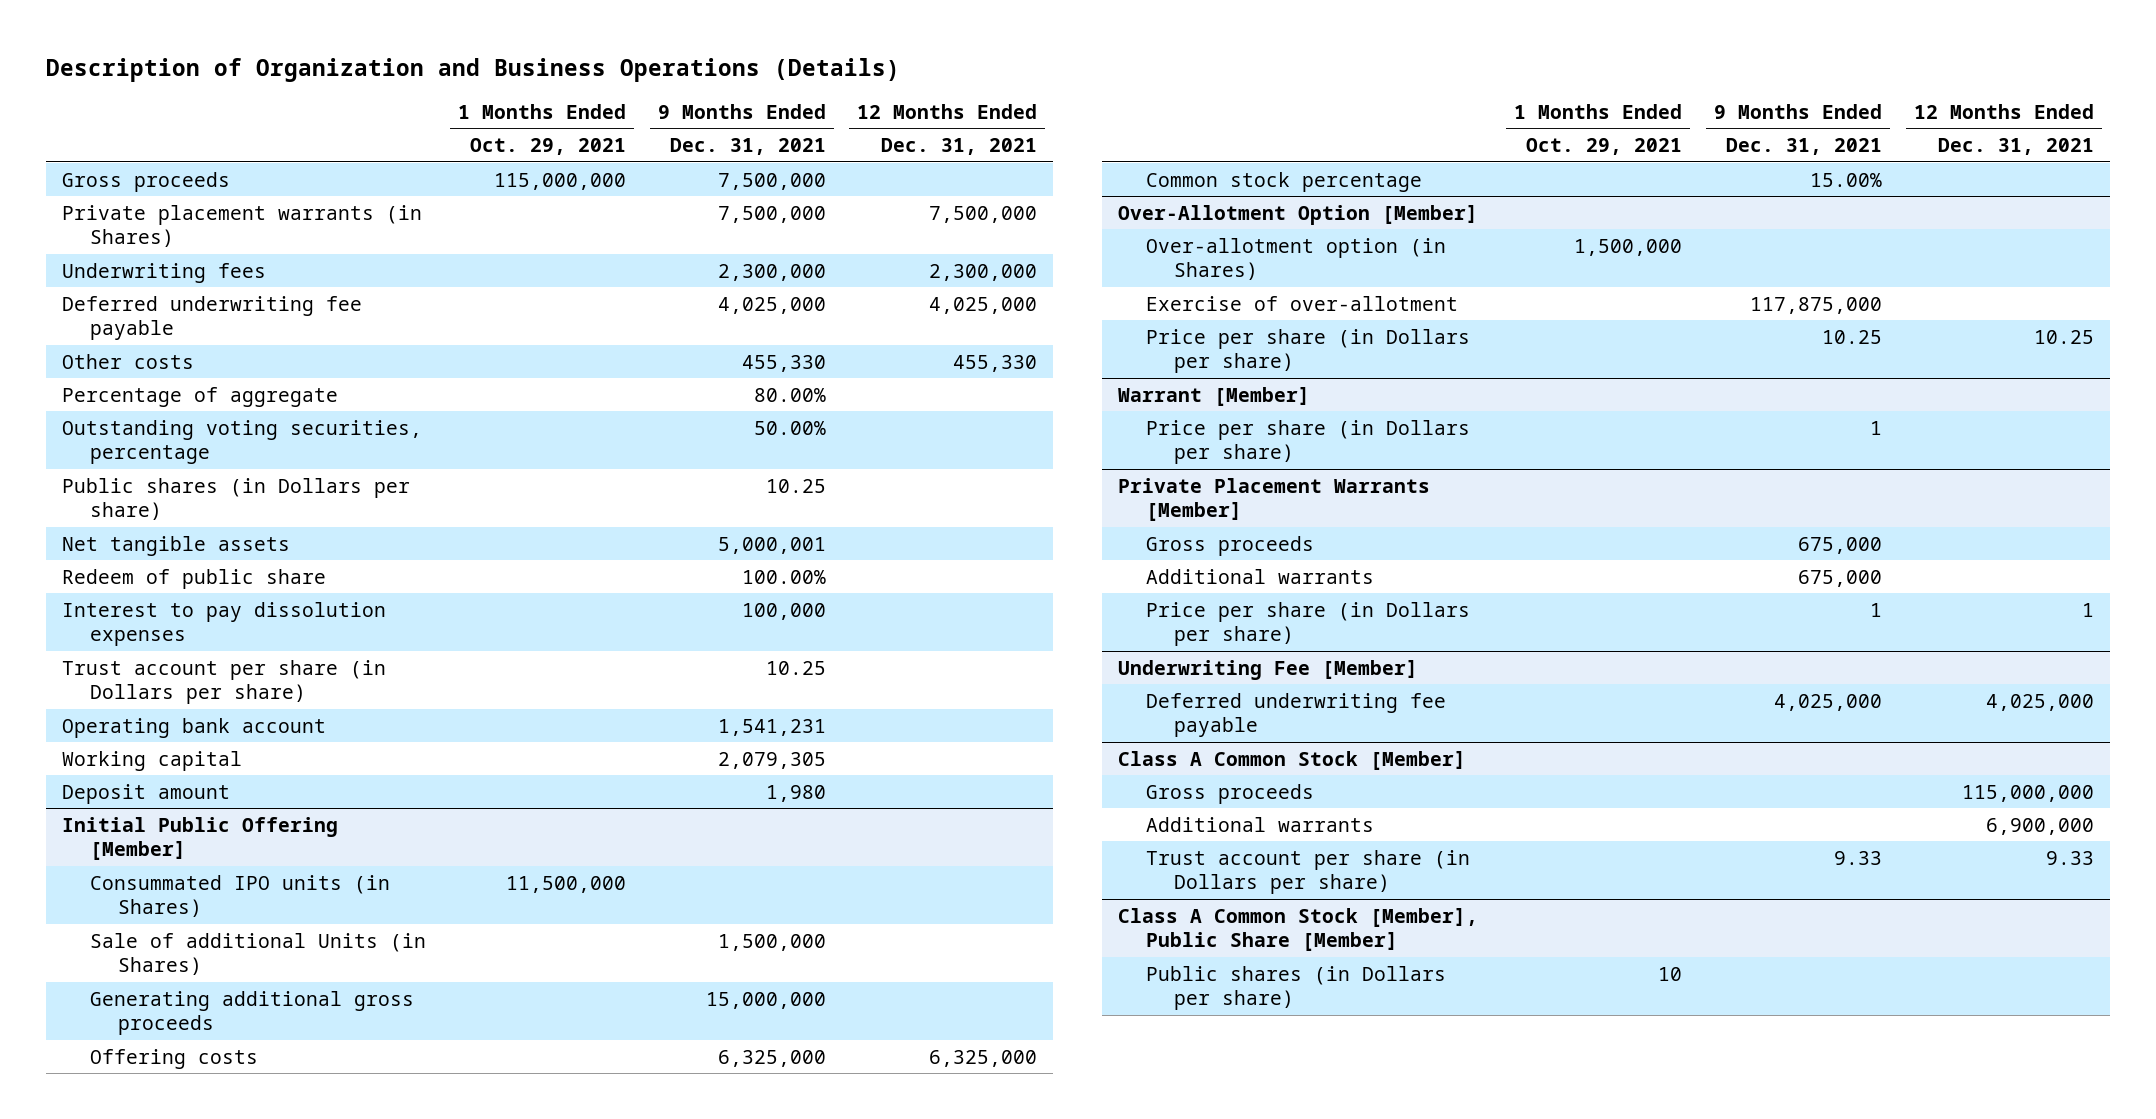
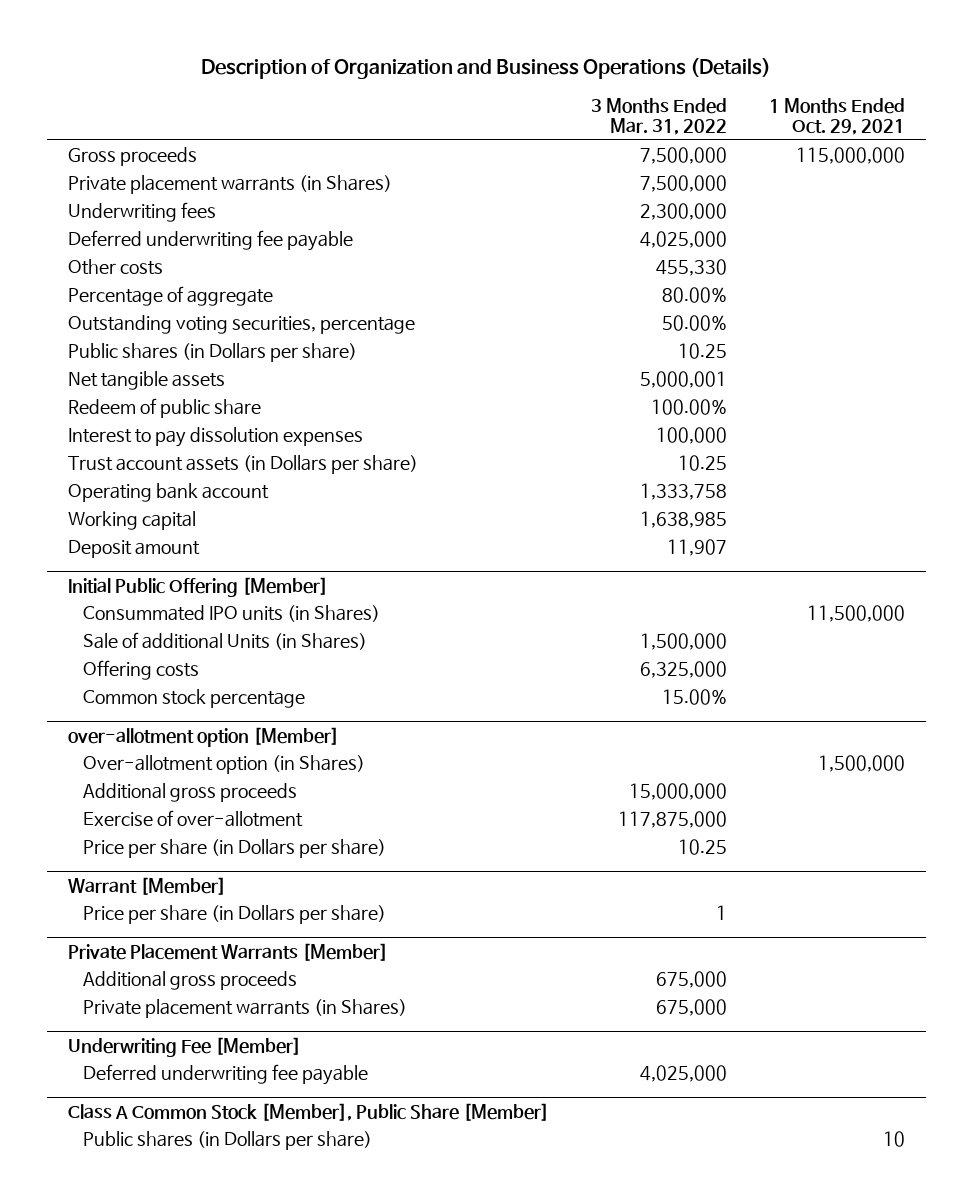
- | 1 Months Ended Oct. 29, 2021 | 9 Months Ended Dec. 31, 2021 | 12 Months Ended Dec. 31, 2021
+ | 3 Months Ended Mar. 31, 2022 | 1 Months Ended Oct. 29, 2021
- Trust account per share (in Dollars per share) | | 10.25 |
+ Trust account assets (in Dollars per share) | 10.25 |
@ Initial Public Offering [Member]
- Generating additional gross proceeds | | 15,000,000 |
- Over-Allotment Option [Member]
+ over-allotment option [Member]
+ Additional gross proceeds | 15,000,000 |
@ Private Placement Warrants [Member]
- Gross proceeds | | 675,000 |
- Additional warrants | | 675,000 |
- Price per share (in Dollars per share) | | 1 | 1
+ Additional gross proceeds | 675,000 |
+ Private placement warrants (in Shares) | 675,000 |
- Class A Common Stock [Member]
- Gross proceeds | | | 115,000,000
- Additional warrants | | | 6,900,000
- Trust account per share (in Dollars per share) | | 9.33 | 9.33

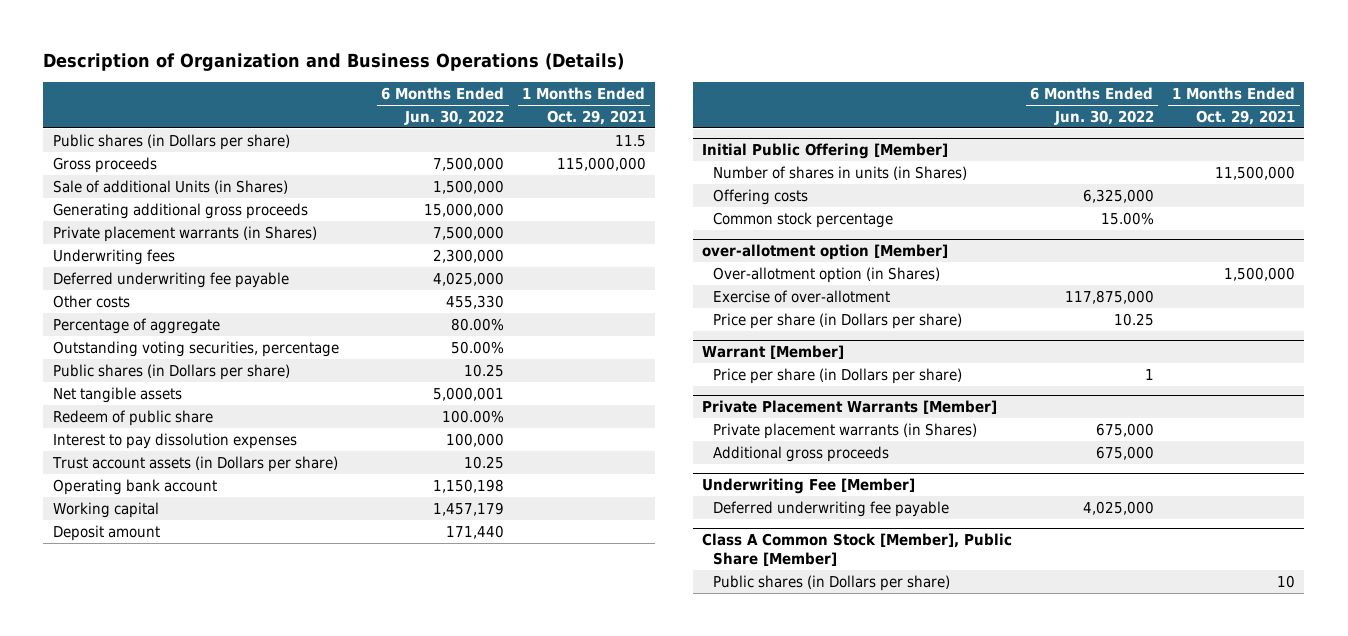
- | 3 Months Ended Mar. 31, 2022 | 1 Months Ended Oct. 29, 2021
+ | 6 Months Ended Jun. 30, 2022 | 1 Months Ended Oct. 29, 2021
+ Public shares (in Dollars per share) | | 11.5
+ Sale of additional Units (in Shares) | 1,500,000 |
+ Generating additional gross proceeds | 15,000,000 |
@ Initial Public Offering [Member]
- Consummated IPO units (in Shares) | | 11,500,000
- Sale of additional Units (in Shares) | 1,500,000 |
+ Number of shares in units (in Shares) | | 11,500,000
@ over-allotment option [Member]
- Additional gross proceeds | 15,000,000 |
@ Private Placement Warrants [Member]
moved down: Additional gross proceeds | 675,000 |

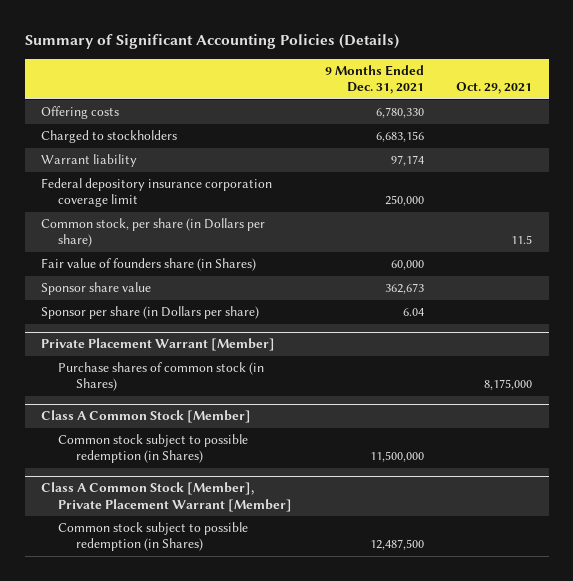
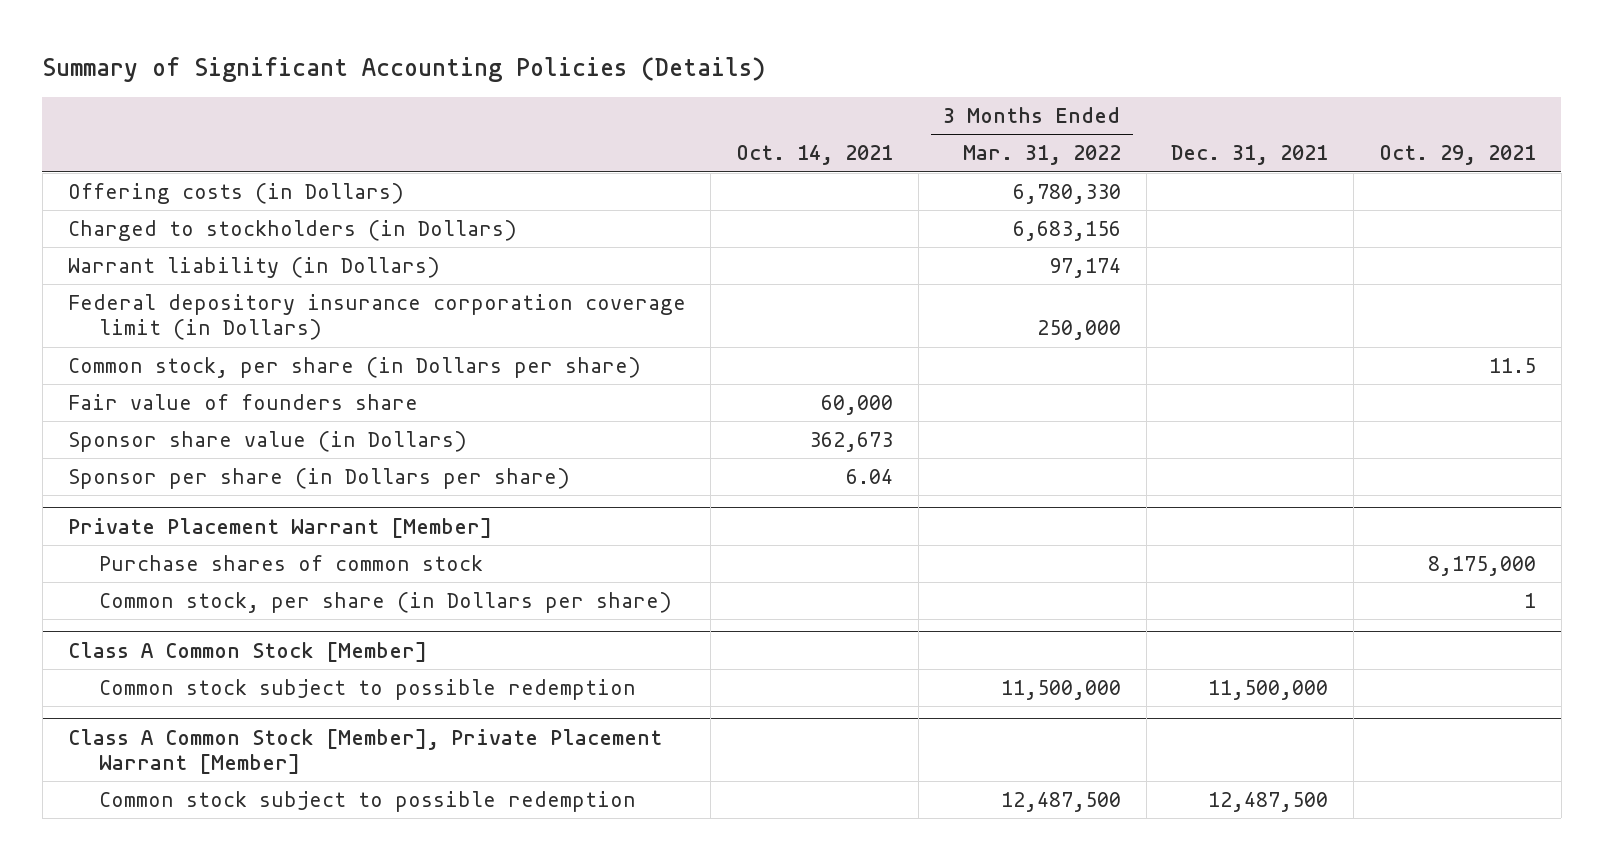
- | 9 Months Ended Dec. 31, 2021 | Oct. 29, 2021
+ | Oct. 14, 2021 | 3 Months Ended Mar. 31, 2022 | Dec. 31, 2021 | Oct. 29, 2021
- Offering costs | 6,780,330 |
- Charged to stockholders | 6,683,156 |
- Warrant liability | 97,174 |
- Federal depository insurance corporation coverage limit | 250,000 |
+ Offering costs (in Dollars) | | 6,780,330 | |
+ Charged to stockholders (in Dollars) | | 6,683,156 | |
+ Warrant liability (in Dollars) | | 97,174 | |
+ Federal depository insurance corporation coverage limit (in Dollars) | | 250,000 | |
- Fair value of founders share (in Shares) | 60,000 |
- Sponsor share value | 362,673 |
+ Fair value of founders share | 60,000 | | |
+ Sponsor share value (in Dollars) | 362,673 | | |
@ Private Placement Warrant [Member]
- Purchase shares of common stock (in Shares) | | 8,175,000
+ Purchase shares of common stock | | | | 8,175,000
+ Common stock, per share (in Dollars per share) | | | | 1
@ Class A Common Stock [Member]
- Common stock subject to possible redemption (in Shares) | 11,500,000 |
+ Common stock subject to possible redemption | | 11,500,000 | 11,500,000 |
@ Class A Common Stock [Member], Private Placement Warrant [Member]
- Common stock subject to possible redemption (in Shares) | 12,487,500 |
+ Common stock subject to possible redemption | | 12,487,500 | 12,487,500 |

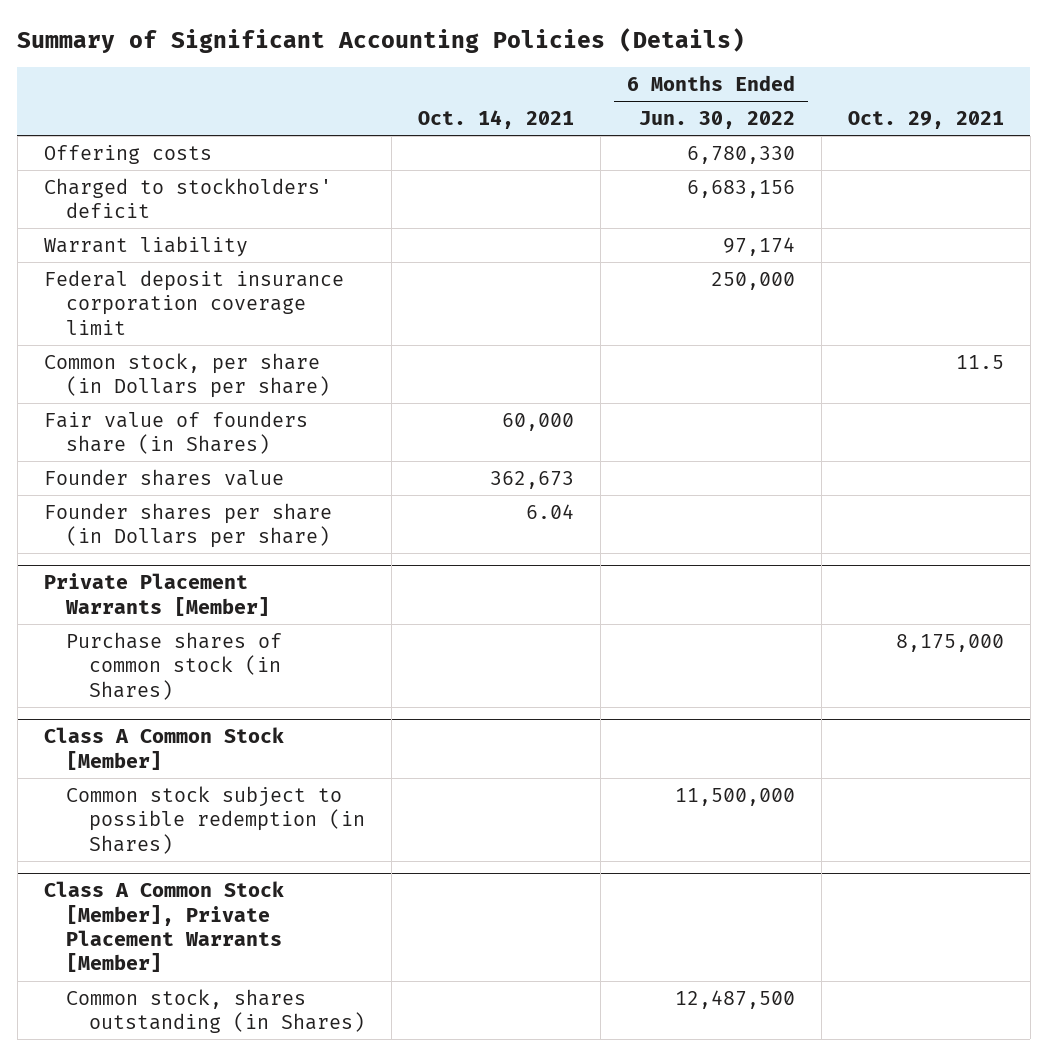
- | Oct. 14, 2021 | 3 Months Ended Mar. 31, 2022 | Dec. 31, 2021 | Oct. 29, 2021
+ | Oct. 14, 2021 | 6 Months Ended Jun. 30, 2022 | Oct. 29, 2021
- Offering costs (in Dollars) | | 6,780,330 | |
- Charged to stockholders (in Dollars) | | 6,683,156 | |
- Warrant liability (in Dollars) | | 97,174 | |
- Federal depository insurance corporation coverage limit (in Dollars) | | 250,000 | |
+ Offering costs | | 6,780,330 |
+ Charged to stockholders' deficit | | 6,683,156 |
+ Warrant liability | | 97,174 |
+ Federal deposit insurance corporation coverage limit | | 250,000 |
- Fair value of founders share | 60,000 | | |
- Sponsor share value (in Dollars) | 362,673 | | |
- Sponsor per share (in Dollars per share) | 6.04 | | |
- Private Placement Warrant [Member]
- Purchase shares of common stock | | | | 8,175,000
- Common stock, per share (in Dollars per share) | | | | 1
+ Fair value of founders share (in Shares) | 60,000 | |
+ Founder shares value | 362,673 | |
+ Founder shares per share (in Dollars per share) | 6.04 | |
+ Private Placement Warrants [Member]
+ Purchase shares of common stock (in Shares) | | | 8,175,000
@ Class A Common Stock [Member]
- Common stock subject to possible redemption | | 11,500,000 | 11,500,000 |
- Class A Common Stock [Member], Private Placement Warrant [Member]
- Common stock subject to possible redemption | | 12,487,500 | 12,487,500 |
@ Class A Common Stock [Member]
+ Common stock subject to possible redemption (in Shares) | | 11,500,000 |
+ Class A Common Stock [Member], Private Placement Warrants [Member]
+ Common stock, shares outstanding (in Shares) | | 12,487,500 |

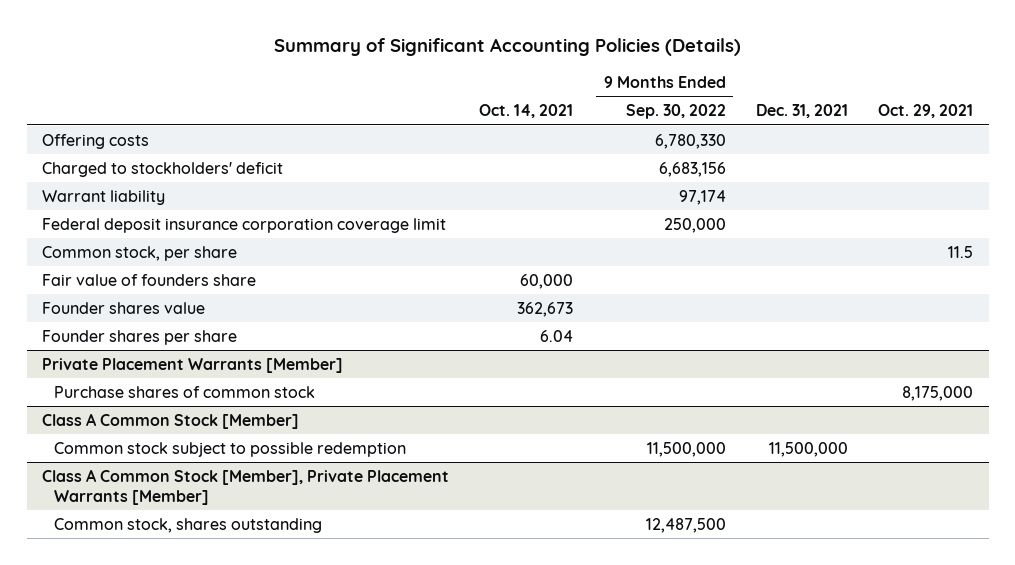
- | Oct. 14, 2021 | 6 Months Ended Jun. 30, 2022 | Oct. 29, 2021
+ | Oct. 14, 2021 | 9 Months Ended Sep. 30, 2022 | Dec. 31, 2021 | Oct. 29, 2021
- Common stock, per share (in Dollars per share) | | | 11.5
- Fair value of founders share (in Shares) | 60,000 | |
+ Common stock, per share | | | | 11.5
+ Fair value of founders share | 60,000 | | |
- Founder shares per share (in Dollars per share) | 6.04 | |
+ Founder shares per share | 6.04 | | |
@ Private Placement Warrants [Member]
- Purchase shares of common stock (in Shares) | | | 8,175,000
+ Purchase shares of common stock | | | | 8,175,000
@ Class A Common Stock [Member]
- Common stock subject to possible redemption (in Shares) | | 11,500,000 |
+ Common stock subject to possible redemption | | 11,500,000 | 11,500,000 |
@ Class A Common Stock [Member], Private Placement Warrants [Member]
- Common stock, shares outstanding (in Shares) | | 12,487,500 |
+ Common stock, shares outstanding | | 12,487,500 | |

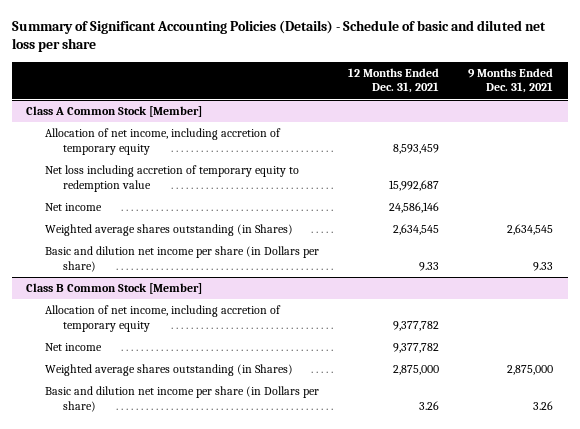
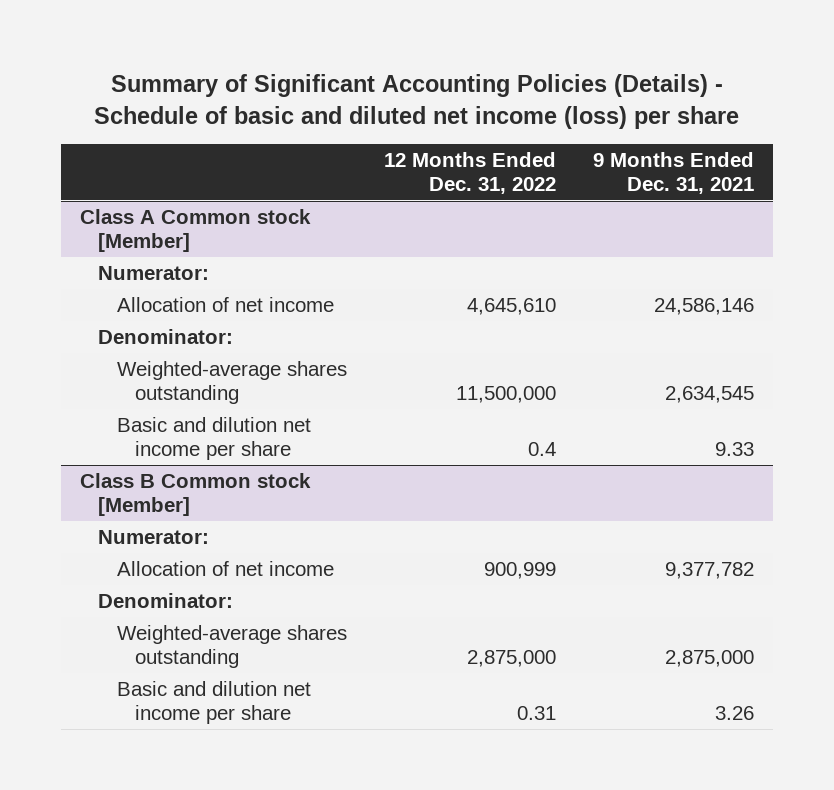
- Summary of Significant Accounting Policies (Details) - Schedule of basic and diluted net loss per share
+ Summary of Significant Accounting Policies (Details) - Schedule of basic and diluted net income (loss) per share
- | 12 Months Ended Dec. 31, 2021 | 9 Months Ended Dec. 31, 2021
+ | 12 Months Ended Dec. 31, 2022 | 9 Months Ended Dec. 31, 2021
- Class A Common Stock [Member]
- Allocation of net income, including accretion of temporary equity | 8,593,459 |
- Net loss including accretion of temporary equity to redemption value | 15,992,687 |
- Net income | 24,586,146 |
- Weighted average shares outstanding (in Shares) | 2,634,545 | 2,634,545
- Basic and dilution net income per share (in Dollars per share) | 9.33 | 9.33
- Class B Common Stock [Member]
- Allocation of net income, including accretion of temporary equity | 9,377,782 |
- Net income | 9,377,782 |
- Weighted average shares outstanding (in Shares) | 2,875,000 | 2,875,000
- Basic and dilution net income per share (in Dollars per share) | 3.26 | 3.26
+ Class A Common stock [Member]
+ Numerator:
+ Allocation of net income | 4,645,610 | 24,586,146
+ Denominator:
+ Weighted-average shares outstanding | 11,500,000 | 2,634,545
+ Basic and dilution net income per share | 0.4 | 9.33
+ Class B Common stock [Member]
+ Numerator:
+ Allocation of net income | 900,999 | 9,377,782
+ Denominator:
+ Weighted-average shares outstanding | 2,875,000 | 2,875,000
+ Basic and dilution net income per share | 0.31 | 3.26

